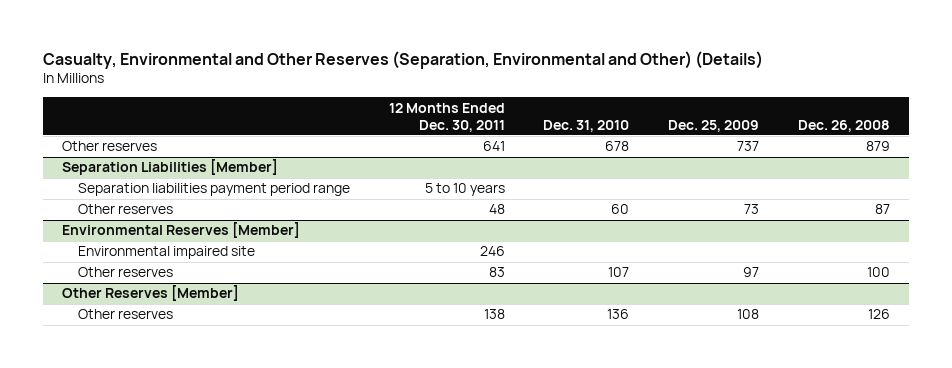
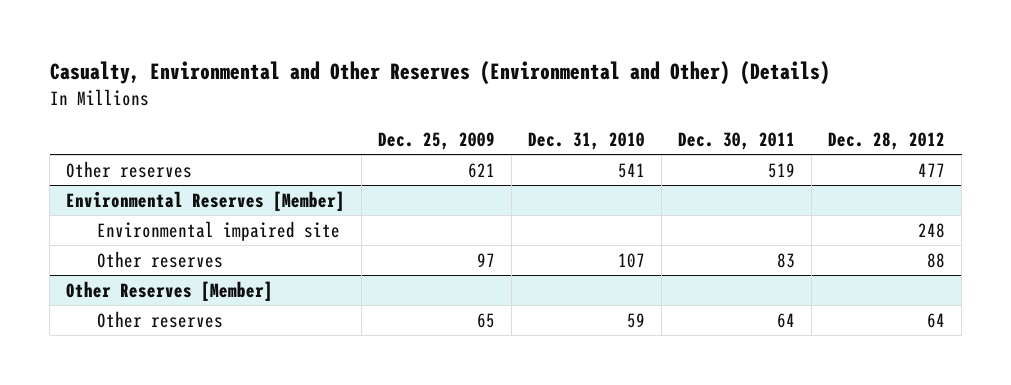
- Casualty, Environmental and Other Reserves (Separation, Environmental and Other) (Details)
+ Casualty, Environmental and Other Reserves (Environmental and Other) (Details)
- | 12 Months Ended Dec. 30, 2011 | Dec. 31, 2010 | Dec. 25, 2009 | Dec. 26, 2008
+ | Dec. 25, 2009 | Dec. 31, 2010 | Dec. 30, 2011 | Dec. 28, 2012
- Other reserves | 641 | 678 | 737 | 879
- Separation Liabilities [Member]
- Separation liabilities payment period range | 5 to 10 years | | |
- Other reserves | 48 | 60 | 73 | 87
+ Other reserves | 621 | 541 | 519 | 477
@ Other Reserves [Member]
- Other reserves | 138 | 136 | 108 | 126
+ Other reserves | 65 | 59 | 64 | 64

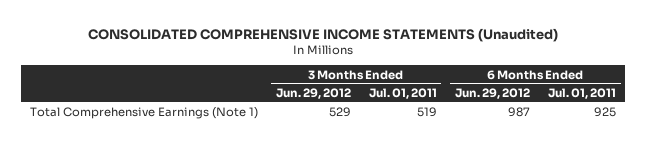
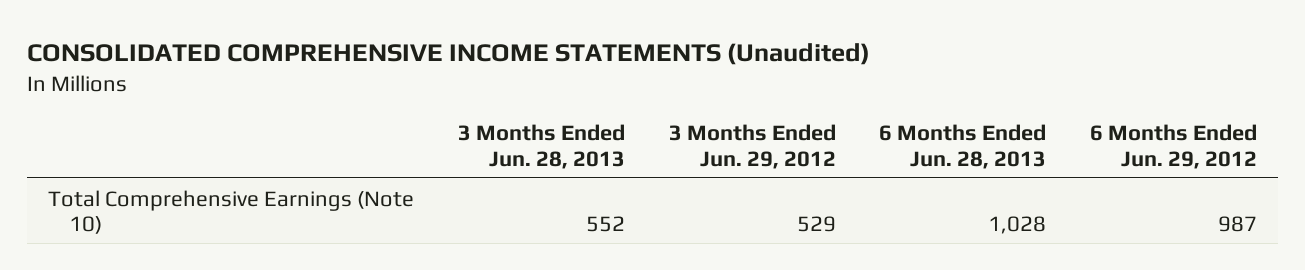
- | 3 Months Ended Jun. 29, 2012 | 3 Months Ended Jul. 01, 2011 | 6 Months Ended Jun. 29, 2012 | 6 Months Ended Jul. 01, 2011
+ | 3 Months Ended Jun. 28, 2013 | 3 Months Ended Jun. 29, 2012 | 6 Months Ended Jun. 28, 2013 | 6 Months Ended Jun. 29, 2012
- Total Comprehensive Earnings (Note 1) | 529 | 519 | 987 | 925
+ Total Comprehensive Earnings (Note 10) | 552 | 529 | 1,028 | 987

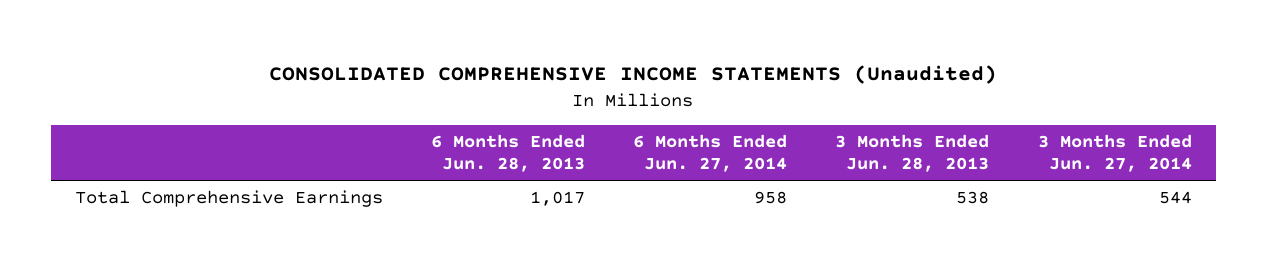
- | 3 Months Ended Jun. 28, 2013 | 3 Months Ended Jun. 29, 2012 | 6 Months Ended Jun. 28, 2013 | 6 Months Ended Jun. 29, 2012
+ | 6 Months Ended Jun. 28, 2013 | 6 Months Ended Jun. 27, 2014 | 3 Months Ended Jun. 28, 2013 | 3 Months Ended Jun. 27, 2014
- Total Comprehensive Earnings (Note 10) | 552 | 529 | 1,028 | 987
+ Total Comprehensive Earnings | 1,017 | 958 | 538 | 544

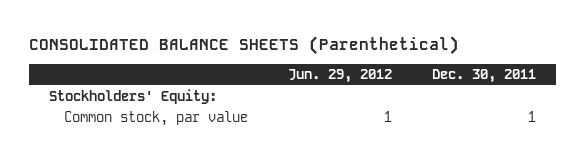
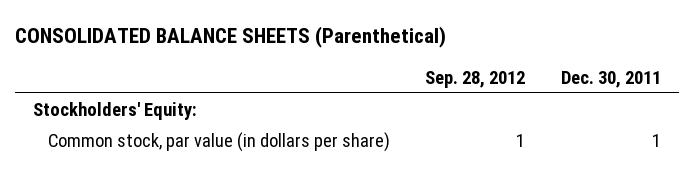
- | Jun. 29, 2012 | Dec. 30, 2011
+ | Sep. 28, 2012 | Dec. 30, 2011
- Common stock, par value | 1 | 1
+ Common stock, par value (in dollars per share) | 1 | 1

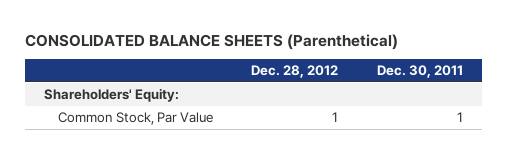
- | Sep. 28, 2012 | Dec. 30, 2011
+ | Dec. 28, 2012 | Dec. 30, 2011
- Stockholders' Equity:
- Common stock, par value (in dollars per share) | 1 | 1
+ Shareholders' Equity:
+ Common Stock, Par Value | 1 | 1

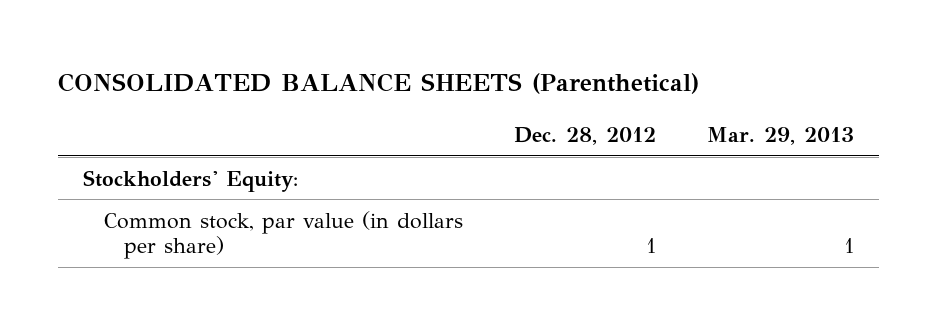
- | Dec. 28, 2012 | Dec. 30, 2011
+ | Dec. 28, 2012 | Mar. 29, 2013
- Shareholders' Equity:
- Common Stock, Par Value | 1 | 1
+ Stockholders' Equity:
+ Common stock, par value (in dollars per share) | 1 | 1

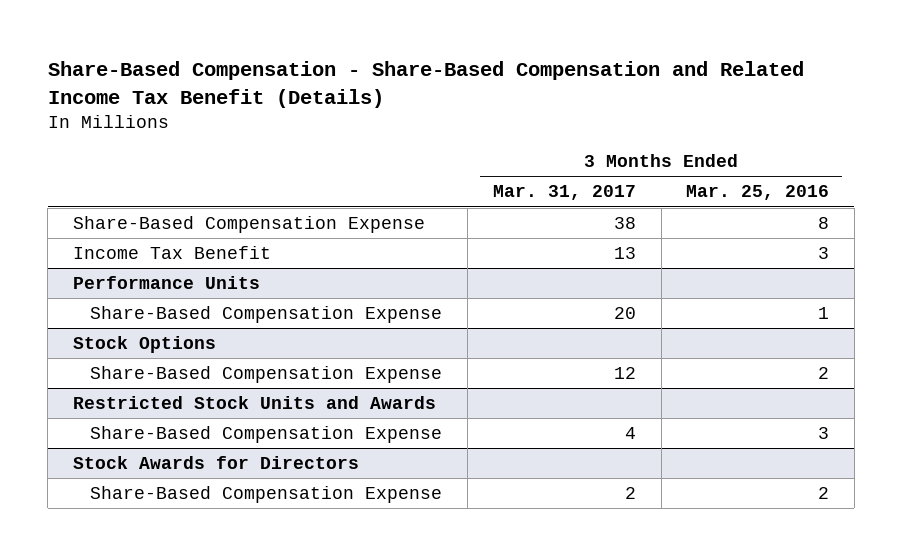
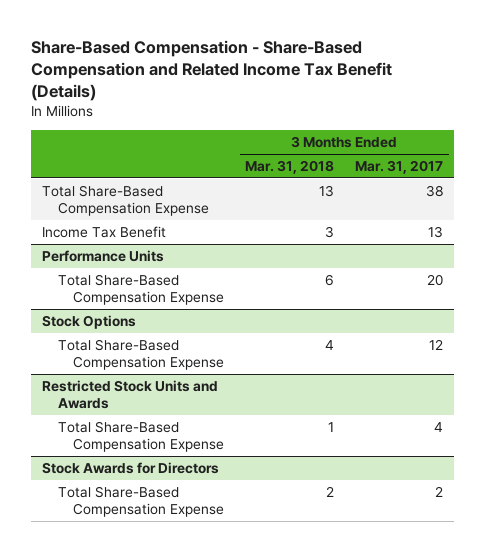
- | 3 Months Ended Mar. 31, 2017 | 3 Months Ended Mar. 25, 2016
+ | 3 Months Ended Mar. 31, 2018 | 3 Months Ended Mar. 31, 2017
- Share-Based Compensation Expense | 38 | 8
+ Total Share-Based Compensation Expense | 13 | 38
@ Performance Units
- Share-Based Compensation Expense | 20 | 1
+ Total Share-Based Compensation Expense | 6 | 20
@ Stock Options
- Share-Based Compensation Expense | 12 | 2
+ Total Share-Based Compensation Expense | 4 | 12
@ Restricted Stock Units and Awards
- Share-Based Compensation Expense | 4 | 3
+ Total Share-Based Compensation Expense | 1 | 4
@ Stock Awards for Directors
- Share-Based Compensation Expense | 2 | 2
+ Total Share-Based Compensation Expense | 2 | 2

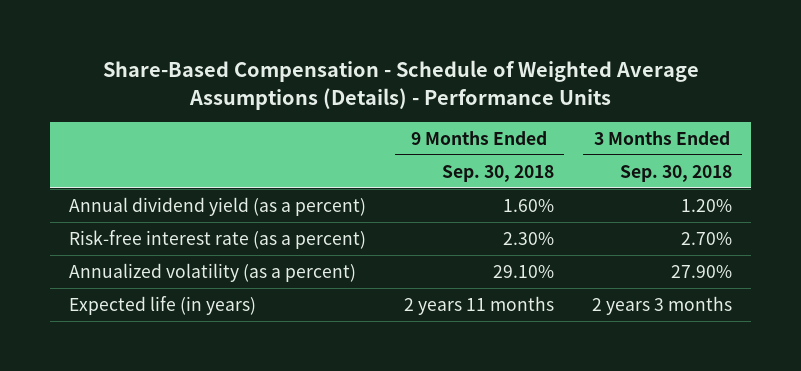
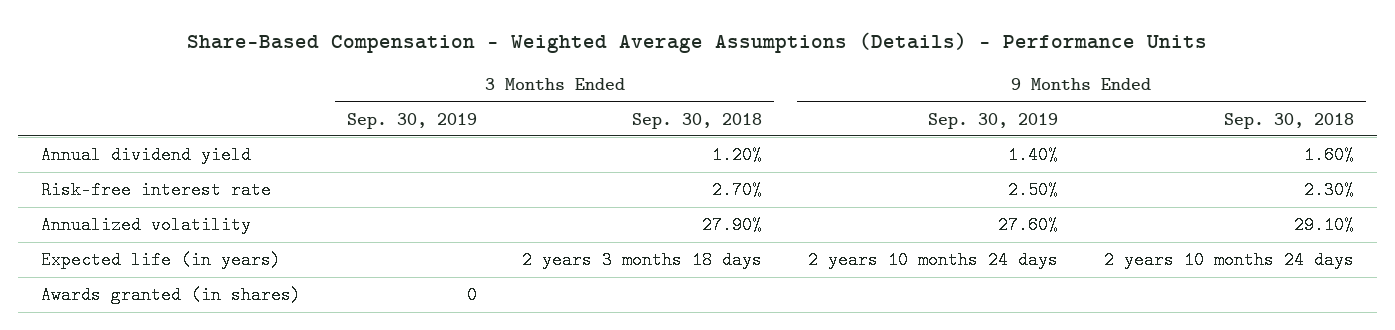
- Share-Based Compensation - Schedule of Weighted Average Assumptions (Details) - Performance Units
+ Share-Based Compensation - Weighted Average Assumptions (Details) - Performance Units
- | 9 Months Ended Sep. 30, 2018 | 3 Months Ended Sep. 30, 2018
+ | 3 Months Ended Sep. 30, 2019 | 3 Months Ended Sep. 30, 2018 | 9 Months Ended Sep. 30, 2019 | 9 Months Ended Sep. 30, 2018
- Annual dividend yield (as a percent) | 1.60% | 1.20%
- Risk-free interest rate (as a percent) | 2.30% | 2.70%
- Annualized volatility (as a percent) | 29.10% | 27.90%
- Expected life (in years) | 2 years 11 months | 2 years 3 months
+ Annual dividend yield | | 1.20% | 1.40% | 1.60%
+ Risk-free interest rate | | 2.70% | 2.50% | 2.30%
+ Annualized volatility | | 27.90% | 27.60% | 29.10%
+ Expected life (in years) | | 2 years 3 months 18 days | 2 years 10 months 24 days | 2 years 10 months 24 days
+ Awards granted (in shares) | 0 | | |

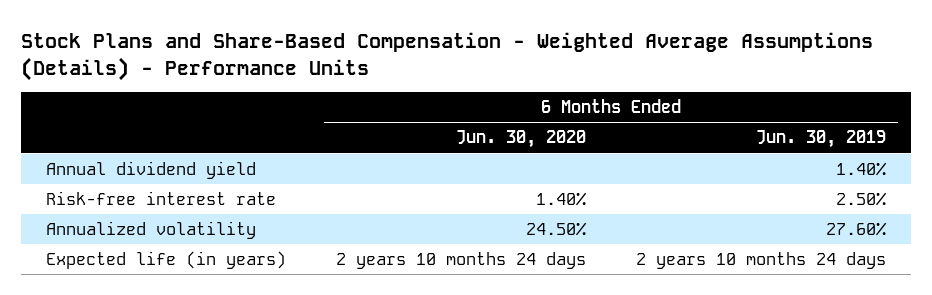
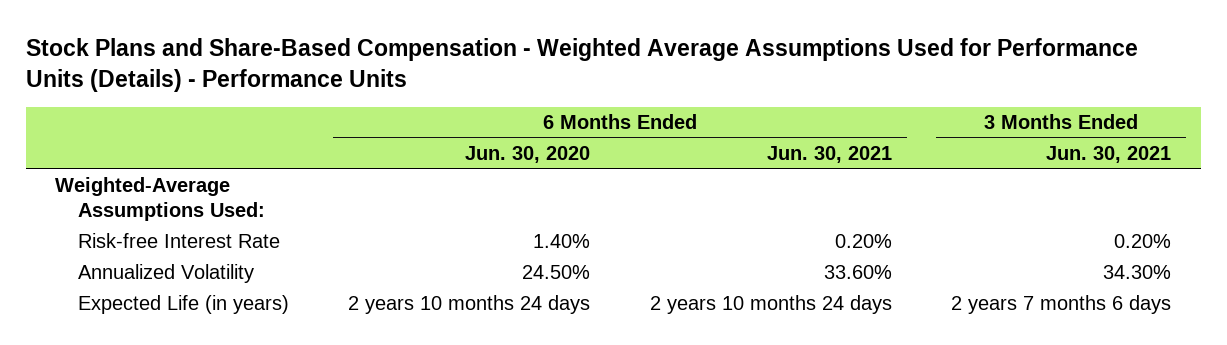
- Stock Plans and Share-Based Compensation - Weighted Average Assumptions (Details) - Performance Units
+ Stock Plans and Share-Based Compensation - Weighted Average Assumptions Used for Performance Units (Details) - Performance Units
- | 6 Months Ended Jun. 30, 2020 | 6 Months Ended Jun. 30, 2019
+ | 6 Months Ended Jun. 30, 2020 | 6 Months Ended Jun. 30, 2021 | 3 Months Ended Jun. 30, 2021
- Annual dividend yield | | 1.40%
- Risk-free interest rate | 1.40% | 2.50%
- Annualized volatility | 24.50% | 27.60%
- Expected life (in years) | 2 years 10 months 24 days | 2 years 10 months 24 days
+ Weighted-Average Assumptions Used:
+ Risk-free Interest Rate | 1.40% | 0.20% | 0.20%
+ Annualized Volatility | 24.50% | 33.60% | 34.30%
+ Expected Life (in years) | 2 years 10 months 24 days | 2 years 10 months 24 days | 2 years 7 months 6 days

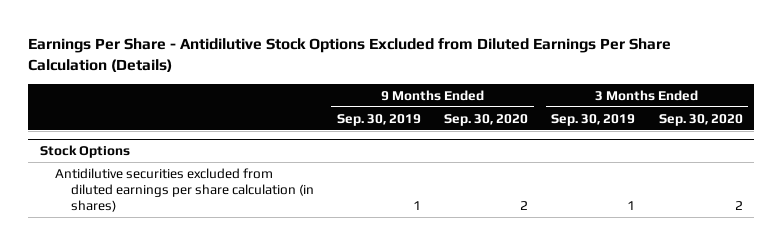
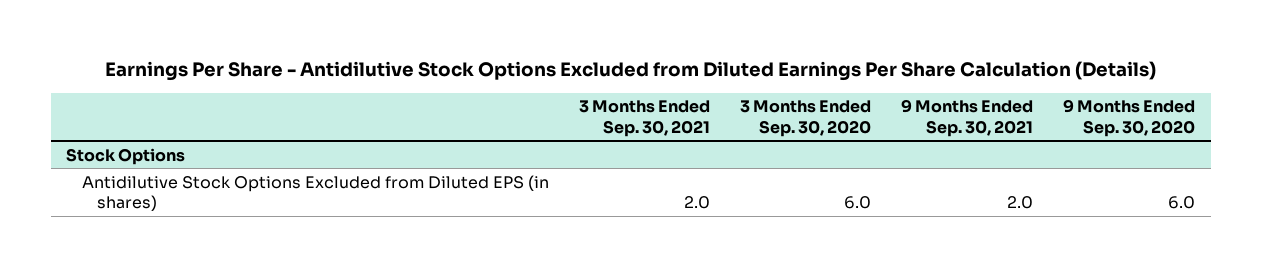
- | 9 Months Ended Sep. 30, 2019 | 9 Months Ended Sep. 30, 2020 | 3 Months Ended Sep. 30, 2019 | 3 Months Ended Sep. 30, 2020
+ | 3 Months Ended Sep. 30, 2021 | 3 Months Ended Sep. 30, 2020 | 9 Months Ended Sep. 30, 2021 | 9 Months Ended Sep. 30, 2020
@ Stock Options
- Antidilutive securities excluded from diluted earnings per share calculation (in shares) | 1 | 2 | 1 | 2
+ Antidilutive Stock Options Excluded from Diluted EPS (in shares) | 2.0 | 6.0 | 2.0 | 6.0

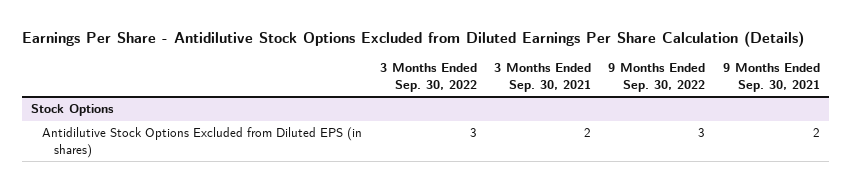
- | 3 Months Ended Sep. 30, 2021 | 3 Months Ended Sep. 30, 2020 | 9 Months Ended Sep. 30, 2021 | 9 Months Ended Sep. 30, 2020
+ | 3 Months Ended Sep. 30, 2022 | 3 Months Ended Sep. 30, 2021 | 9 Months Ended Sep. 30, 2022 | 9 Months Ended Sep. 30, 2021
@ Stock Options
- Antidilutive Stock Options Excluded from Diluted EPS (in shares) | 2.0 | 6.0 | 2.0 | 6.0
+ Antidilutive Stock Options Excluded from Diluted EPS (in shares) | 3 | 2 | 3 | 2

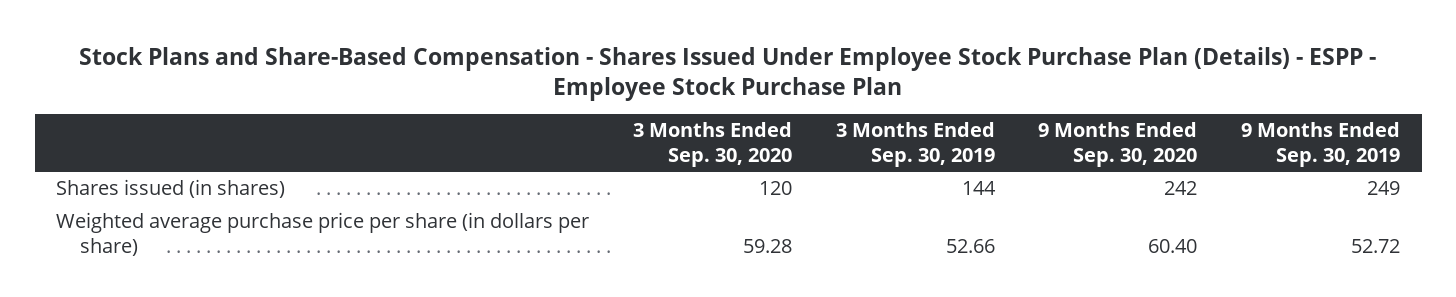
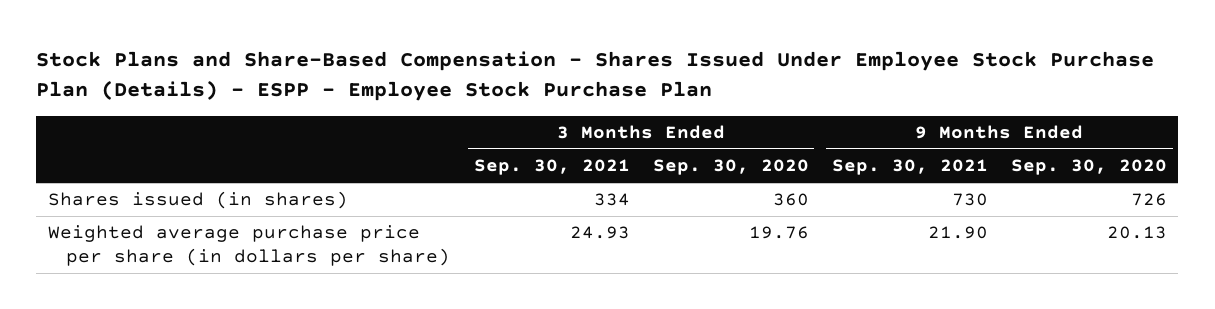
- | 3 Months Ended Sep. 30, 2020 | 3 Months Ended Sep. 30, 2019 | 9 Months Ended Sep. 30, 2020 | 9 Months Ended Sep. 30, 2019
+ | 3 Months Ended Sep. 30, 2021 | 3 Months Ended Sep. 30, 2020 | 9 Months Ended Sep. 30, 2021 | 9 Months Ended Sep. 30, 2020
- Shares issued (in shares) | 120 | 144 | 242 | 249
- Weighted average purchase price per share (in dollars per share) | 59.28 | 52.66 | 60.40 | 52.72
+ Shares issued (in shares) | 334 | 360 | 730 | 726
+ Weighted average purchase price per share (in dollars per share) | 24.93 | 19.76 | 21.90 | 20.13

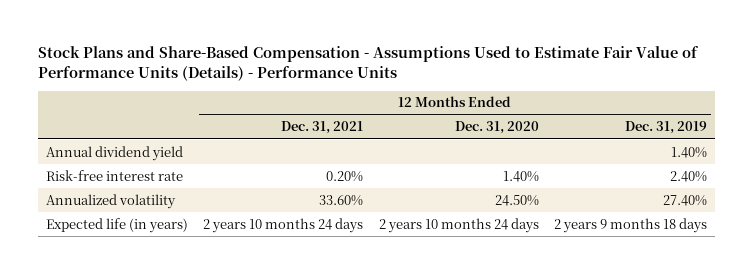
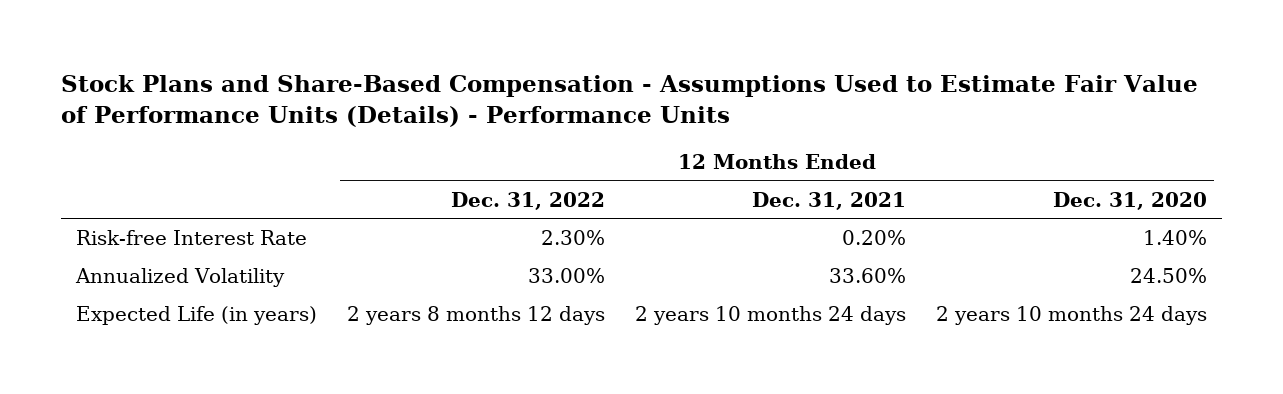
- | 12 Months Ended Dec. 31, 2021 | 12 Months Ended Dec. 31, 2020 | 12 Months Ended Dec. 31, 2019
+ | 12 Months Ended Dec. 31, 2022 | 12 Months Ended Dec. 31, 2021 | 12 Months Ended Dec. 31, 2020
- Annual dividend yield | | | 1.40%
- Risk-free interest rate | 0.20% | 1.40% | 2.40%
- Annualized volatility | 33.60% | 24.50% | 27.40%
- Expected life (in years) | 2 years 10 months 24 days | 2 years 10 months 24 days | 2 years 9 months 18 days
+ Risk-free Interest Rate | 2.30% | 0.20% | 1.40%
+ Annualized Volatility | 33.00% | 33.60% | 24.50%
+ Expected Life (in years) | 2 years 8 months 12 days | 2 years 10 months 24 days | 2 years 10 months 24 days

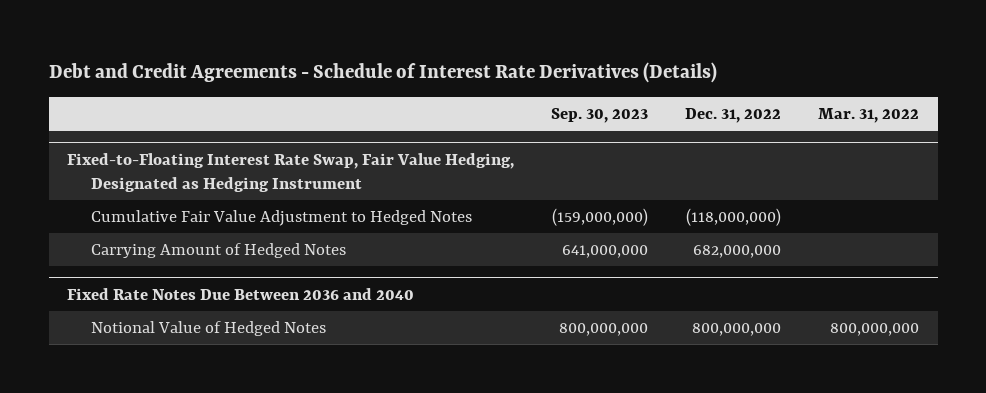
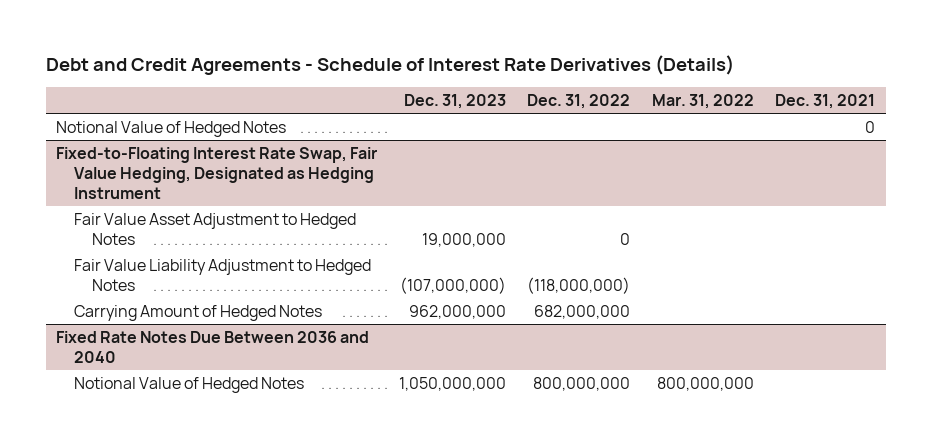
- | Sep. 30, 2023 | Dec. 31, 2022 | Mar. 31, 2022
+ | Dec. 31, 2023 | Dec. 31, 2022 | Mar. 31, 2022 | Dec. 31, 2021
+ Notional Value of Hedged Notes | | | | 0
@ Fixed-to-Floating Interest Rate Swap, Fair Value Hedging, Designated as Hedging Instrument
- Cumulative Fair Value Adjustment to Hedged Notes | (159,000,000) | (118,000,000) |
+ Fair Value Asset Adjustment to Hedged Notes | 19,000,000 | 0 | |
+ Fair Value Liability Adjustment to Hedged Notes | (107,000,000) | (118,000,000) | |

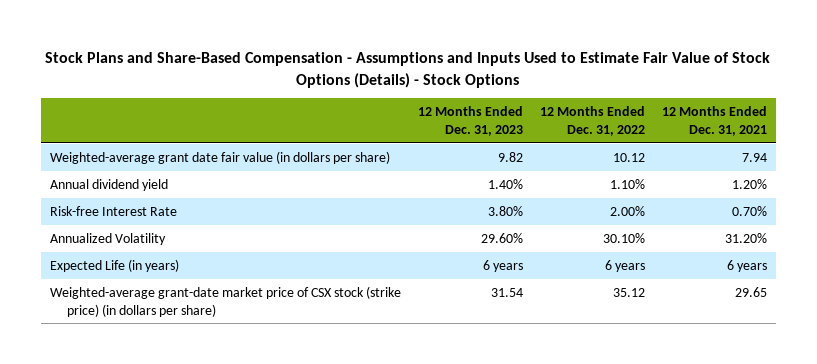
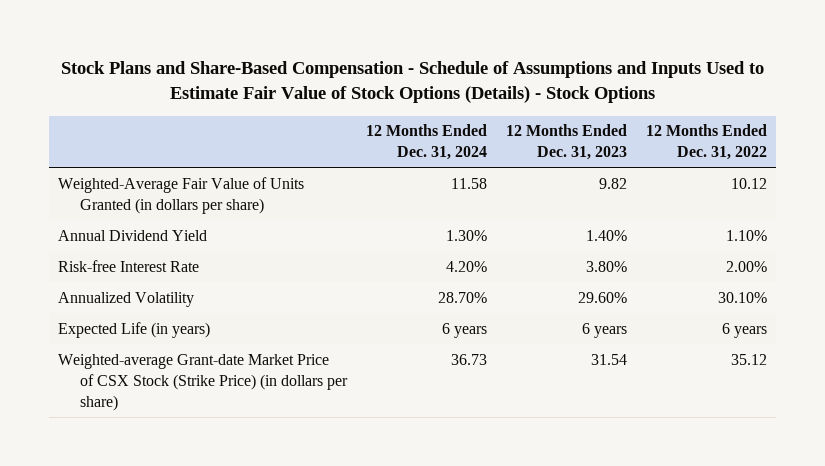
- Stock Plans and Share-Based Compensation - Assumptions and Inputs Used to Estimate Fair Value of Stock Options (Details) - Stock Options
+ Stock Plans and Share-Based Compensation - Schedule of Assumptions and Inputs Used to Estimate Fair Value of Stock Options (Details) - Stock Options
- | 12 Months Ended Dec. 31, 2023 | 12 Months Ended Dec. 31, 2022 | 12 Months Ended Dec. 31, 2021
+ | 12 Months Ended Dec. 31, 2024 | 12 Months Ended Dec. 31, 2023 | 12 Months Ended Dec. 31, 2022
- Weighted-average grant date fair value (in dollars per share) | 9.82 | 10.12 | 7.94
- Annual dividend yield | 1.40% | 1.10% | 1.20%
+ Weighted-Average Fair Value of Units Granted (in dollars per share) | 11.58 | 9.82 | 10.12
+ Annual Dividend Yield | 1.30% | 1.40% | 1.10%
- Weighted-average grant-date market price of CSX stock (strike price) (in dollars per share) | 31.54 | 35.12 | 29.65
+ Weighted-average Grant-date Market Price of CSX Stock (Strike Price) (in dollars per share) | 36.73 | 31.54 | 35.12

